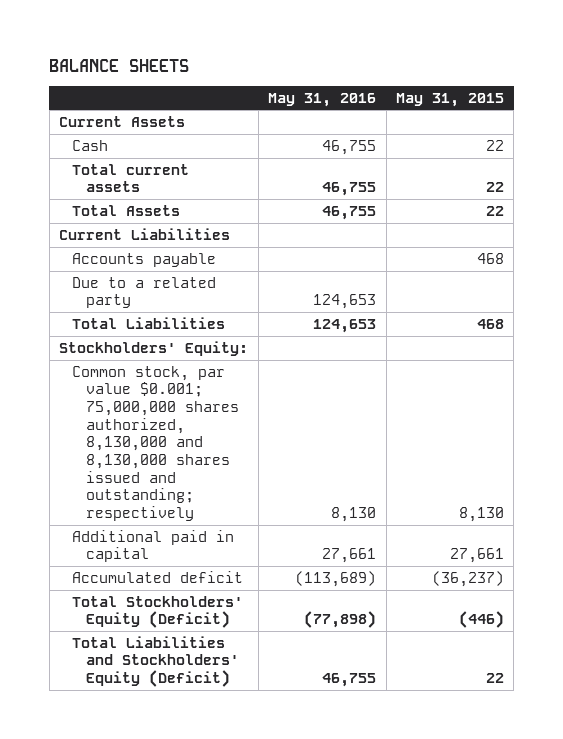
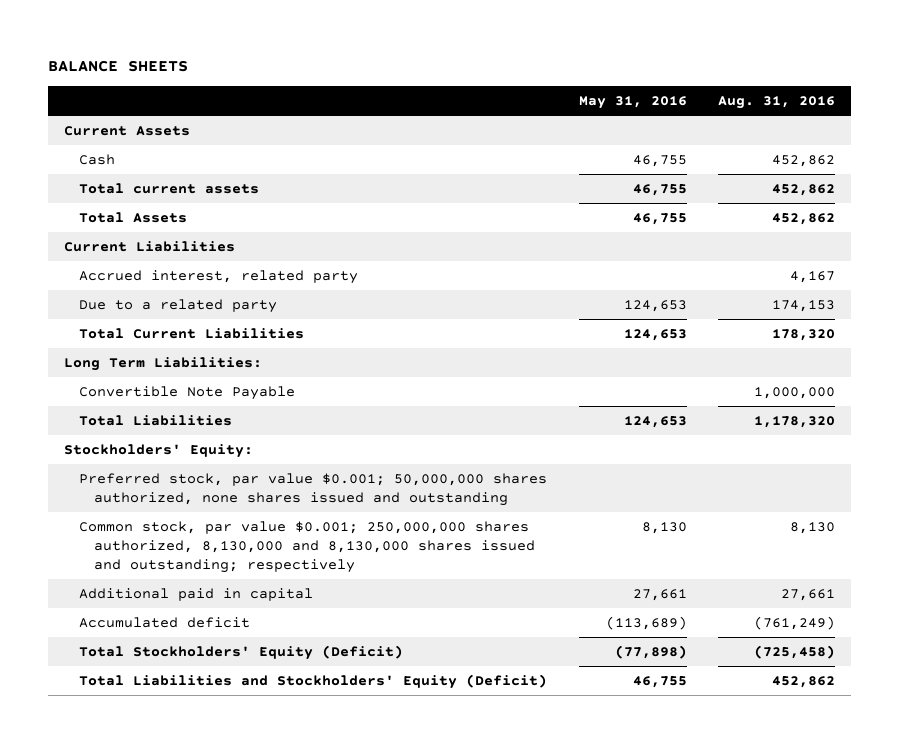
- | May 31, 2016 | May 31, 2015
+ | May 31, 2016 | Aug. 31, 2016
- Accounts payable | | 468
+ Accrued interest, related party | | 4,167
+ Total Current Liabilities | 124,653 | 178,320
+ Long Term Liabilities:
+ Convertible Note Payable | | 1,000,000
- Common stock, par value $0.001; 75,000,000 shares authorized, 8,130,000 and 8,130,000 shares issued and outstanding; respectively | 8,130 | 8,130
+ Preferred stock, par value $0.001; 50,000,000 shares authorized, none shares issued and outstanding
+ Common stock, par value $0.001; 250,000,000 shares authorized, 8,130,000 and 8,130,000 shares issued and outstanding; respectively | 8,130 | 8,130

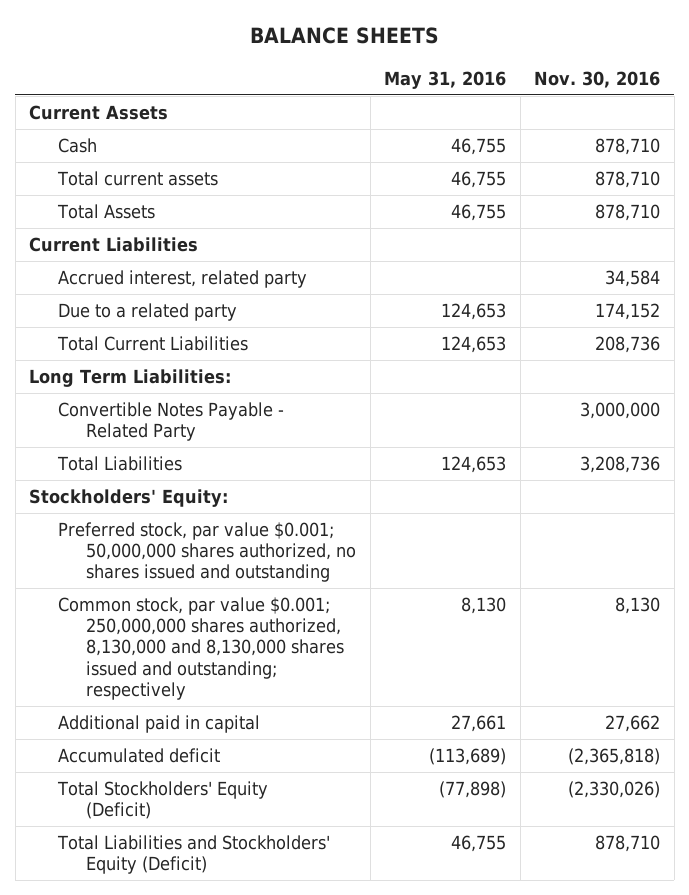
- | May 31, 2016 | Aug. 31, 2016
+ | May 31, 2016 | Nov. 30, 2016
- Convertible Note Payable | | 1,000,000
+ Convertible Notes Payable - Related Party | | 3,000,000
- Preferred stock, par value $0.001; 50,000,000 shares authorized, none shares issued and outstanding
+ Preferred stock, par value $0.001; 50,000,000 shares authorized, no shares issued and outstanding

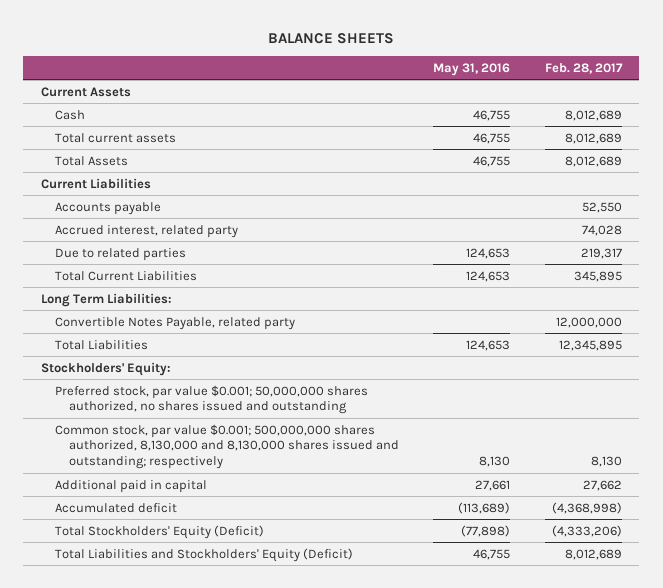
- | May 31, 2016 | Nov. 30, 2016
+ | May 31, 2016 | Feb. 28, 2017
+ Accounts payable | | 52,550
- Due to a related party | 124,653 | 174,152
+ Due to related parties | 124,653 | 219,317
- Convertible Notes Payable - Related Party | | 3,000,000
+ Convertible Notes Payable, related party | | 12,000,000
- Common stock, par value $0.001; 250,000,000 shares authorized, 8,130,000 and 8,130,000 shares issued and outstanding; respectively | 8,130 | 8,130
+ Common stock, par value $0.001; 500,000,000 shares authorized, 8,130,000 and 8,130,000 shares issued and outstanding; respectively | 8,130 | 8,130

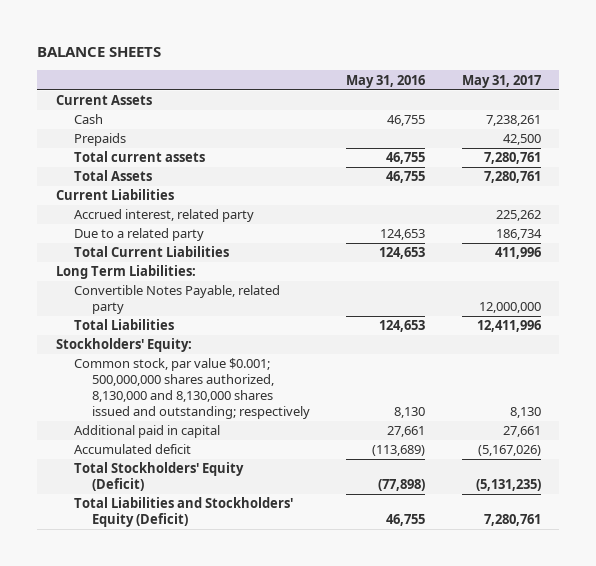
- | May 31, 2016 | Feb. 28, 2017
+ | May 31, 2016 | May 31, 2017
+ Prepaids | | 42,500
- Accounts payable | | 52,550
- Due to related parties | 124,653 | 219,317
+ Due to a related party | 124,653 | 186,734
- Preferred stock, par value $0.001; 50,000,000 shares authorized, no shares issued and outstanding

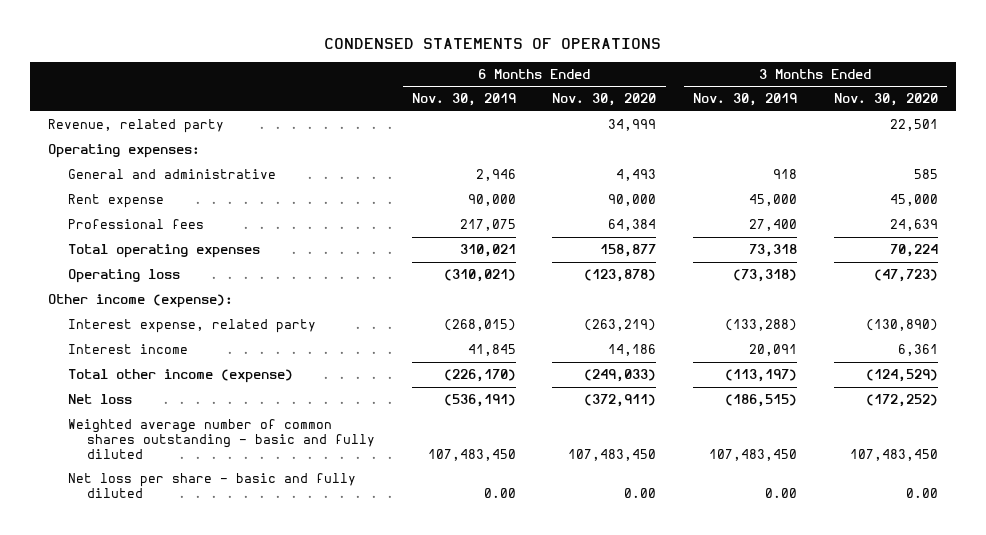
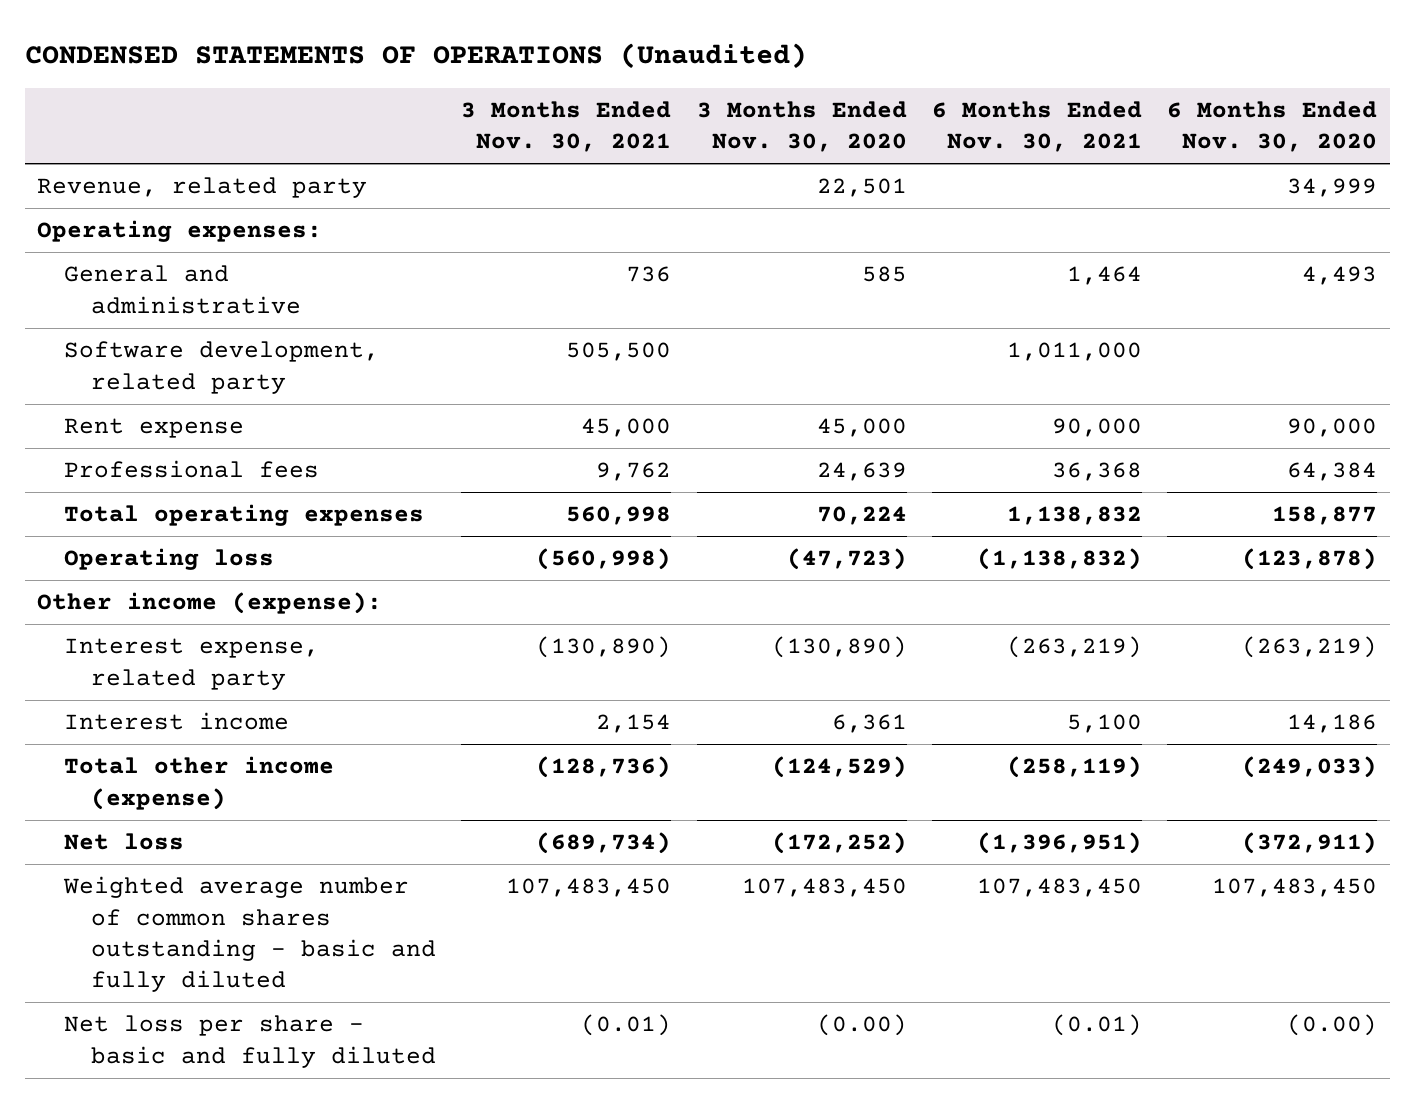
- CONDENSED STATEMENTS OF OPERATIONS
+ CONDENSED STATEMENTS OF OPERATIONS (Unaudited)
- | 6 Months Ended Nov. 30, 2019 | 6 Months Ended Nov. 30, 2020 | 3 Months Ended Nov. 30, 2019 | 3 Months Ended Nov. 30, 2020
+ | 3 Months Ended Nov. 30, 2021 | 3 Months Ended Nov. 30, 2020 | 6 Months Ended Nov. 30, 2021 | 6 Months Ended Nov. 30, 2020
+ Software development, related party | 505,500 | | 1,011,000 |
- Net loss per share - basic and fully diluted | 0.00 | 0.00 | 0.00 | 0.00
+ Net loss per share - basic and fully diluted | (0.01) | (0.00) | (0.01) | (0.00)

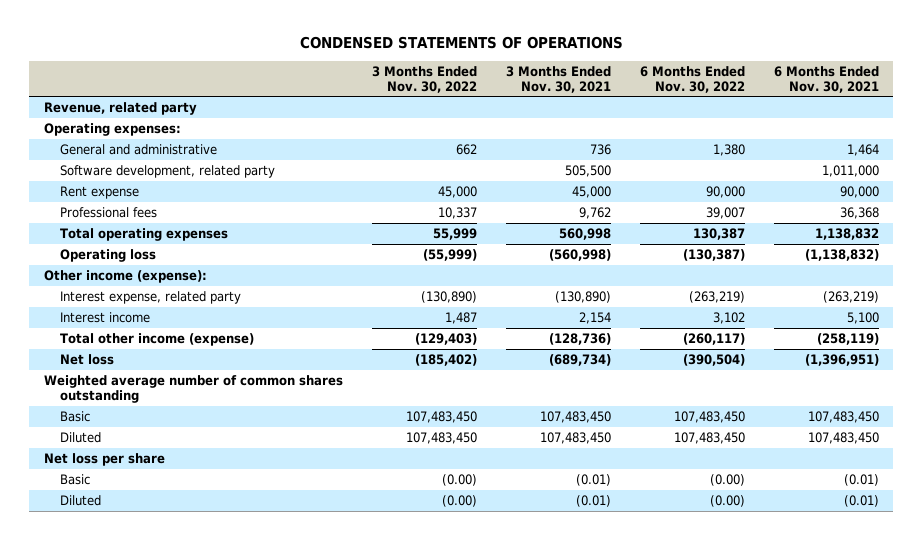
- CONDENSED STATEMENTS OF OPERATIONS (Unaudited)
+ CONDENSED STATEMENTS OF OPERATIONS
- | 3 Months Ended Nov. 30, 2021 | 3 Months Ended Nov. 30, 2020 | 6 Months Ended Nov. 30, 2021 | 6 Months Ended Nov. 30, 2020
+ | 3 Months Ended Nov. 30, 2022 | 3 Months Ended Nov. 30, 2021 | 6 Months Ended Nov. 30, 2022 | 6 Months Ended Nov. 30, 2021
- Weighted average number of common shares outstanding - basic and fully diluted | 107,483,450 | 107,483,450 | 107,483,450 | 107,483,450
- Net loss per share - basic and fully diluted | (0.01) | (0.00) | (0.01) | (0.00)
+ Weighted average number of common shares outstanding
+ Basic | 107,483,450 | 107,483,450 | 107,483,450 | 107,483,450
+ Diluted | 107,483,450 | 107,483,450 | 107,483,450 | 107,483,450
+ Net loss per share
+ Basic | (0.00) | (0.01) | (0.00) | (0.01)
+ Diluted | (0.00) | (0.01) | (0.00) | (0.01)

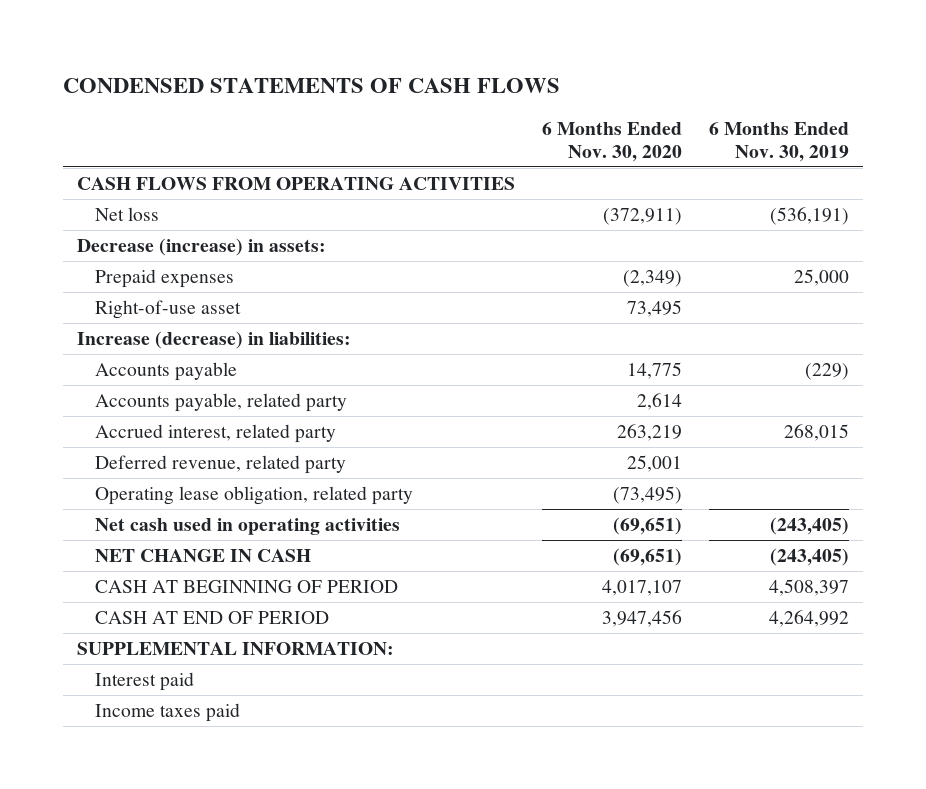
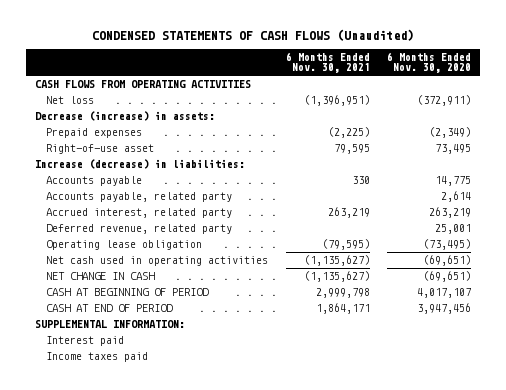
- CONDENSED STATEMENTS OF CASH FLOWS
+ CONDENSED STATEMENTS OF CASH FLOWS (Unaudited)
- | 6 Months Ended Nov. 30, 2020 | 6 Months Ended Nov. 30, 2019
+ | 6 Months Ended Nov. 30, 2021 | 6 Months Ended Nov. 30, 2020
- Operating lease obligation, related party | (73,495) |
+ Operating lease obligation | (79,595) | (73,495)

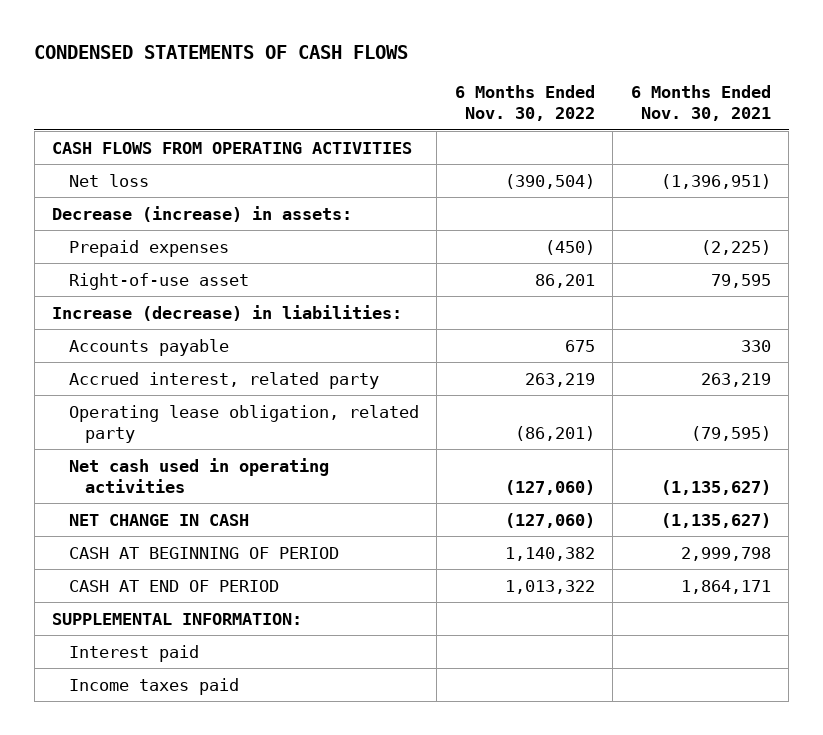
- CONDENSED STATEMENTS OF CASH FLOWS (Unaudited)
+ CONDENSED STATEMENTS OF CASH FLOWS
- | 6 Months Ended Nov. 30, 2021 | 6 Months Ended Nov. 30, 2020
+ | 6 Months Ended Nov. 30, 2022 | 6 Months Ended Nov. 30, 2021
- Accounts payable, related party | | 2,614
- Deferred revenue, related party | | 25,001
- Operating lease obligation | (79,595) | (73,495)
+ Operating lease obligation, related party | (86,201) | (79,595)

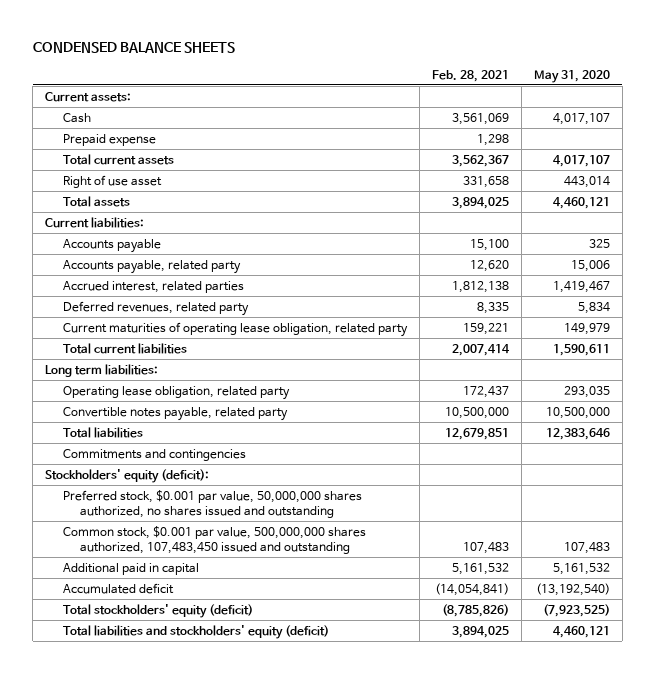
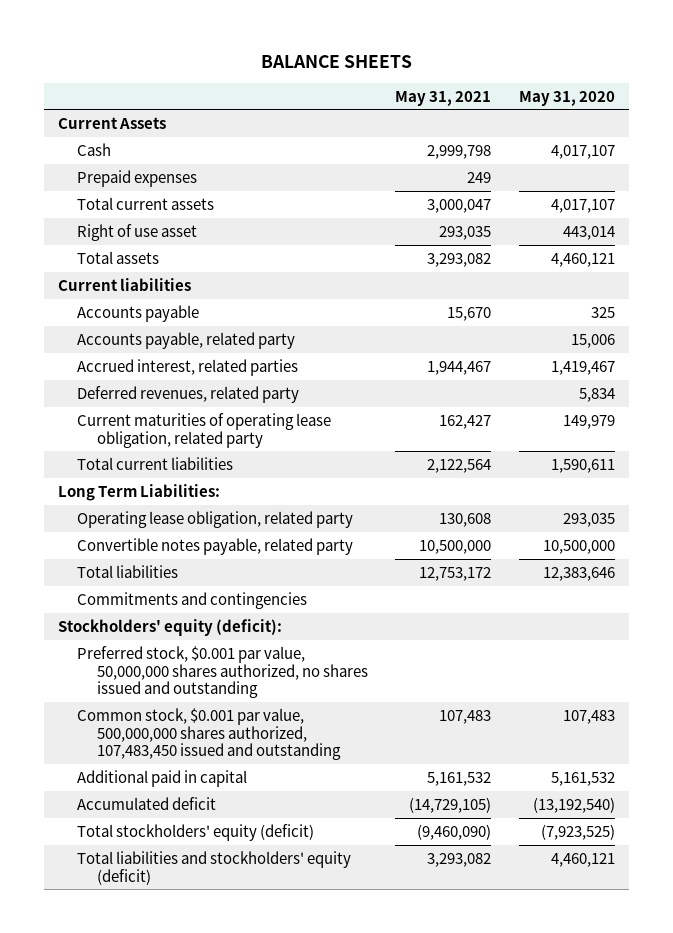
- CONDENSED BALANCE SHEETS
+ BALANCE SHEETS
- | Feb. 28, 2021 | May 31, 2020
+ | May 31, 2021 | May 31, 2020
- Current assets:
+ Current Assets
- Prepaid expense | 1,298 |
+ Prepaid expenses | 249 |
- Current liabilities:
+ Current liabilities
- Long term liabilities:
+ Long Term Liabilities:

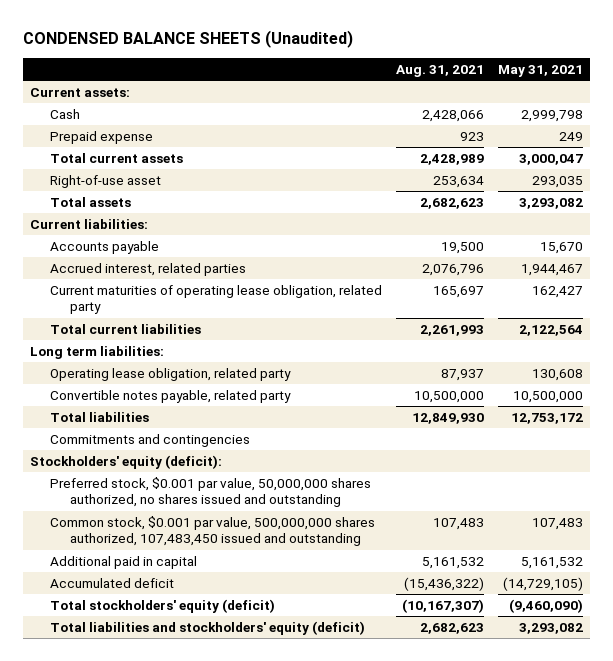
- BALANCE SHEETS
+ CONDENSED BALANCE SHEETS (Unaudited)
- | May 31, 2021 | May 31, 2020
+ | Aug. 31, 2021 | May 31, 2021
- Current Assets
+ Current assets:
- Prepaid expenses | 249 |
+ Prepaid expense | 923 | 249
- Right of use asset | 293,035 | 443,014
+ Right-of-use asset | 253,634 | 293,035
- Current liabilities
+ Current liabilities:
- Accounts payable, related party | | 15,006
- Deferred revenues, related party | | 5,834
- Long Term Liabilities:
+ Long term liabilities:

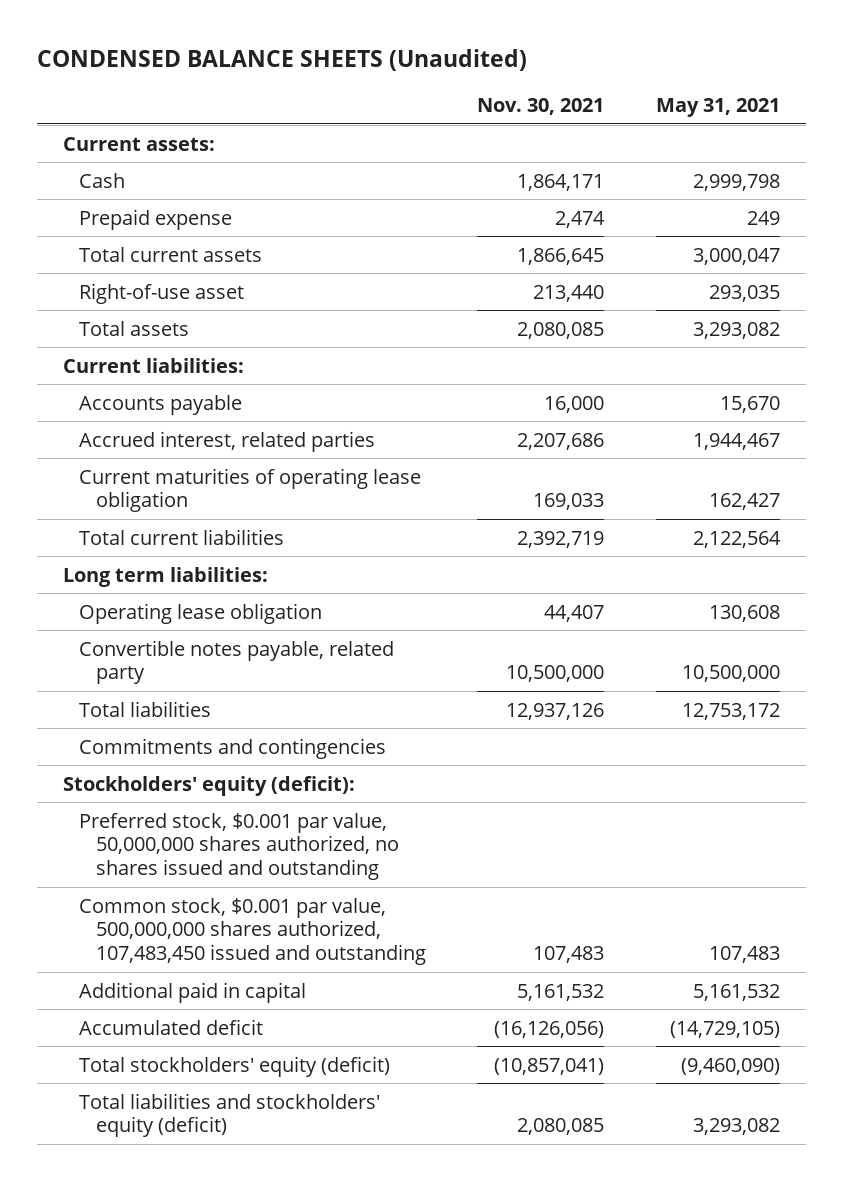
- | Aug. 31, 2021 | May 31, 2021
+ | Nov. 30, 2021 | May 31, 2021
- Current maturities of operating lease obligation, related party | 165,697 | 162,427
+ Current maturities of operating lease obligation | 169,033 | 162,427
- Operating lease obligation, related party | 87,937 | 130,608
+ Operating lease obligation | 44,407 | 130,608

